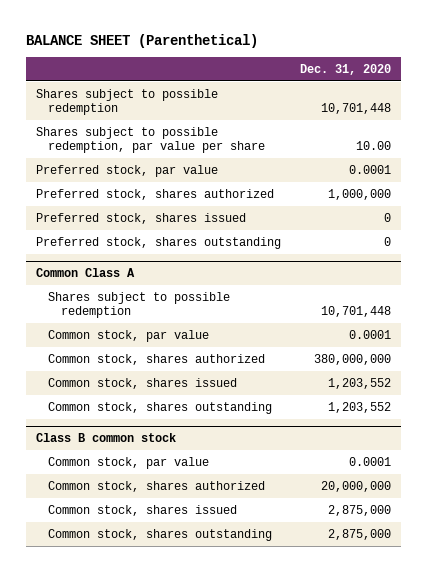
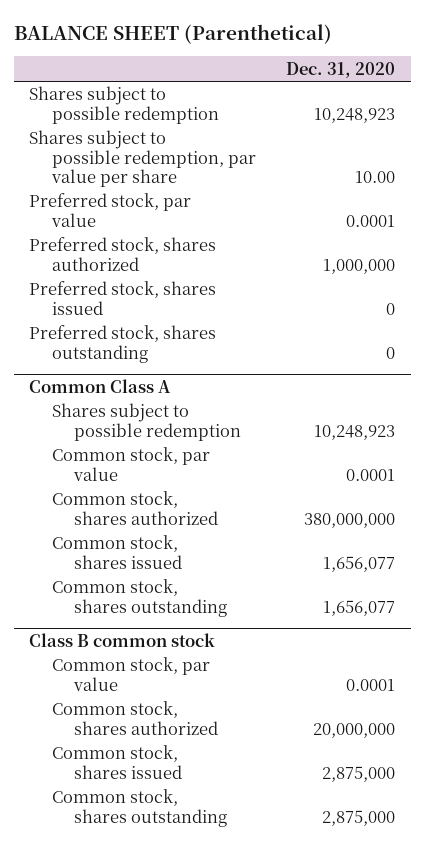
- Shares subject to possible redemption | 10,701,448
+ Shares subject to possible redemption | 10,248,923
@ Common Class A
- Shares subject to possible redemption | 10,701,448
+ Shares subject to possible redemption | 10,248,923
- Common stock, shares issued | 1,203,552
- Common stock, shares outstanding | 1,203,552
+ Common stock, shares issued | 1,656,077
+ Common stock, shares outstanding | 1,656,077

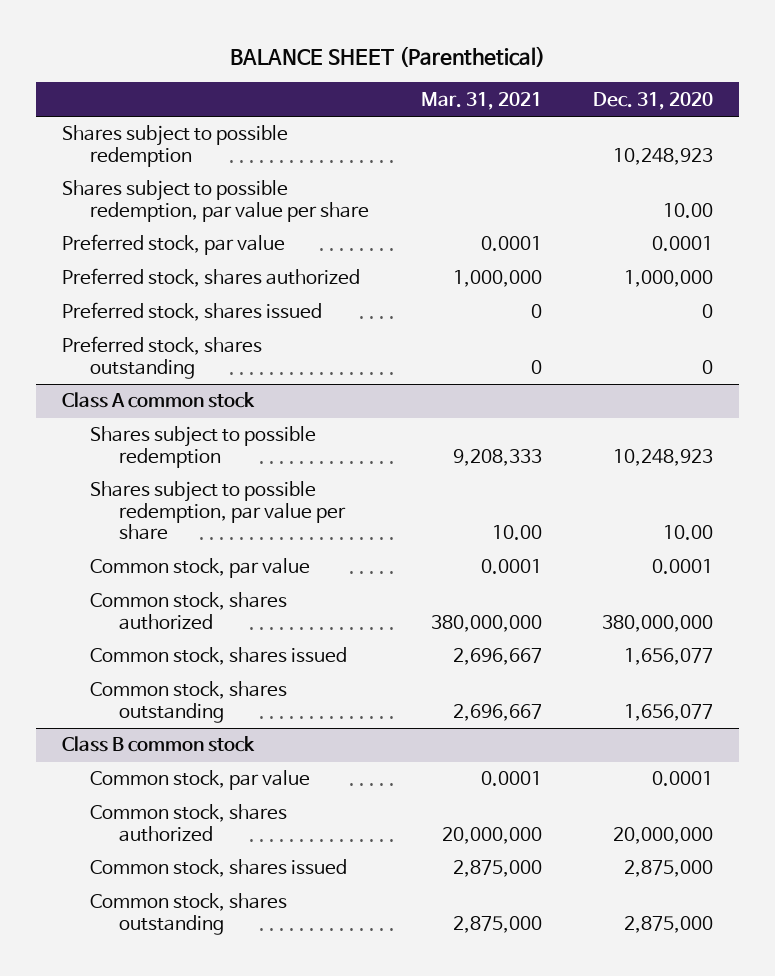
- | Dec. 31, 2020
+ | Mar. 31, 2021 | Dec. 31, 2020
- Common Class A
+ Class A common stock
+ Shares subject to possible redemption, par value per share | 10.00 | 10.00

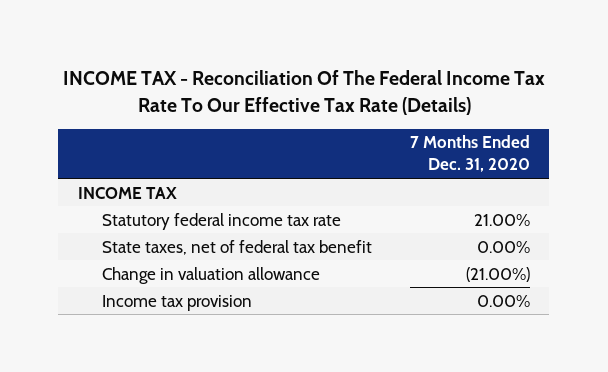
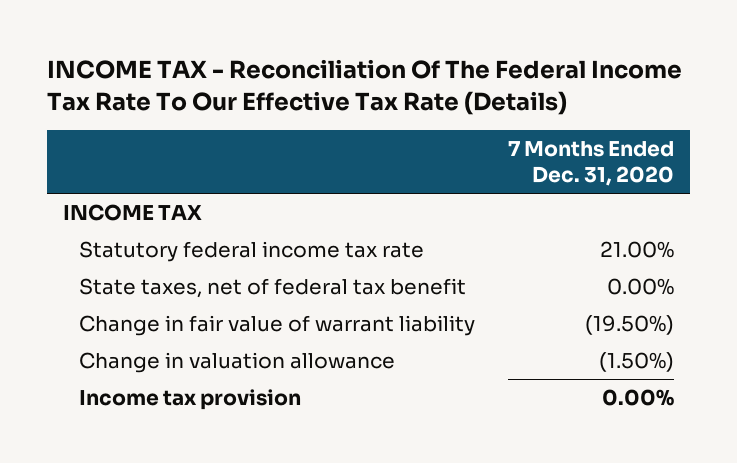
- Change in valuation allowance | (21.00%)
+ Change in fair value of warrant liability | (19.50%)
+ Change in valuation allowance | (1.50%)

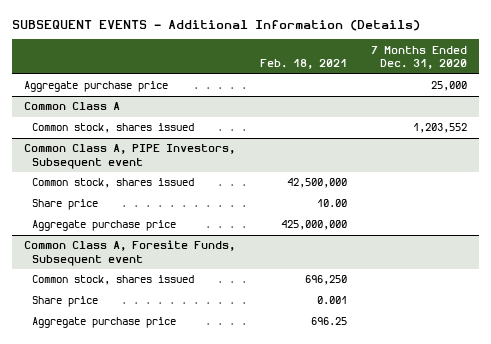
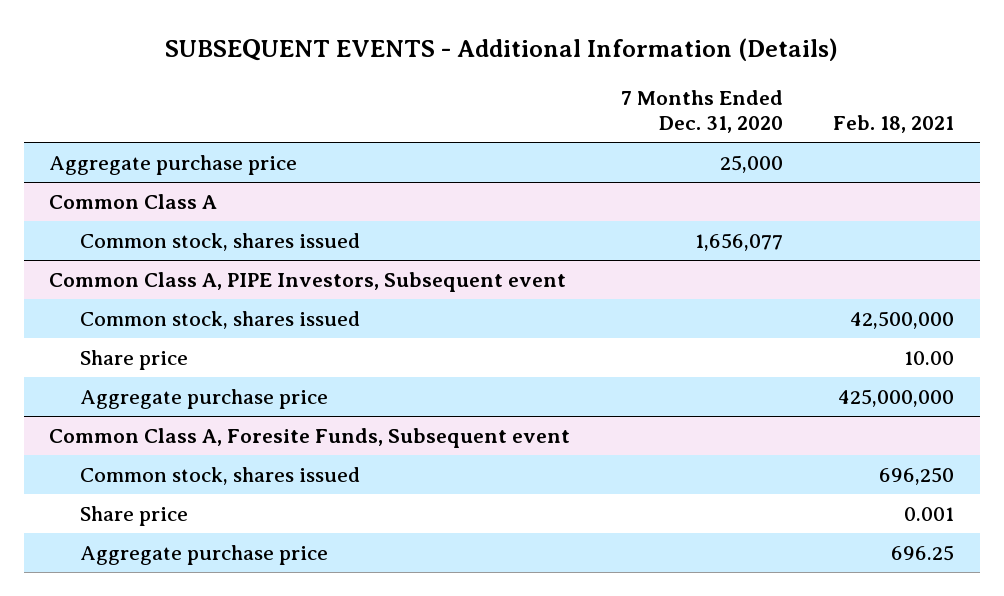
- | Feb. 18, 2021 | 7 Months Ended Dec. 31, 2020
+ | 7 Months Ended Dec. 31, 2020 | Feb. 18, 2021
@ Common Class A
- Common stock, shares issued | | 1,203,552
+ Common stock, shares issued | 1,656,077 |

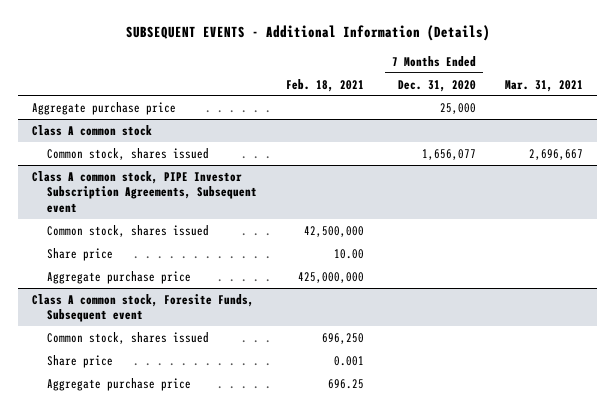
- | 7 Months Ended Dec. 31, 2020 | Feb. 18, 2021
+ | Feb. 18, 2021 | 7 Months Ended Dec. 31, 2020 | Mar. 31, 2021
- Common Class A
+ Class A common stock
- Common Class A, PIPE Investors, Subsequent event
+ Class A common stock, PIPE Investor Subscription Agreements, Subsequent event
- Common Class A, Foresite Funds, Subsequent event
+ Class A common stock, Foresite Funds, Subsequent event

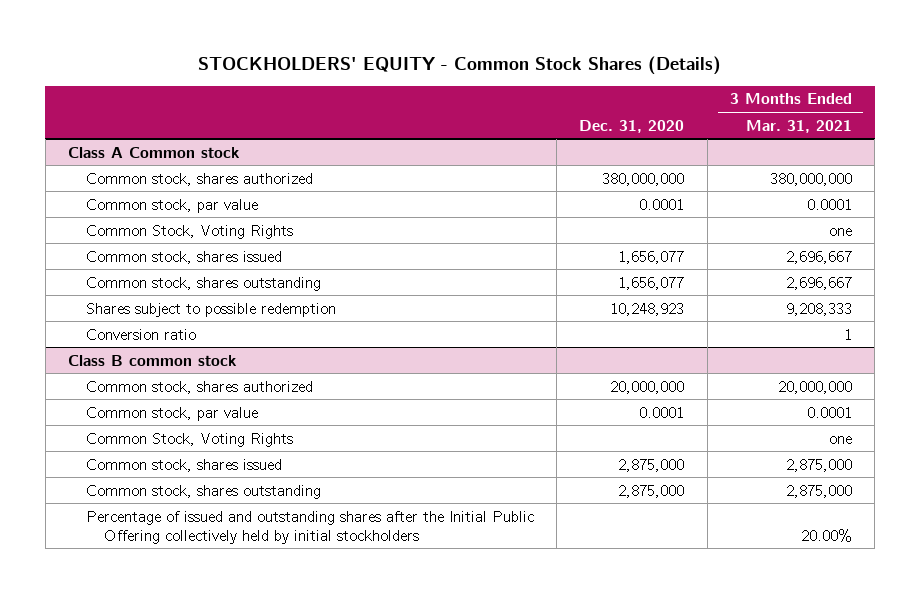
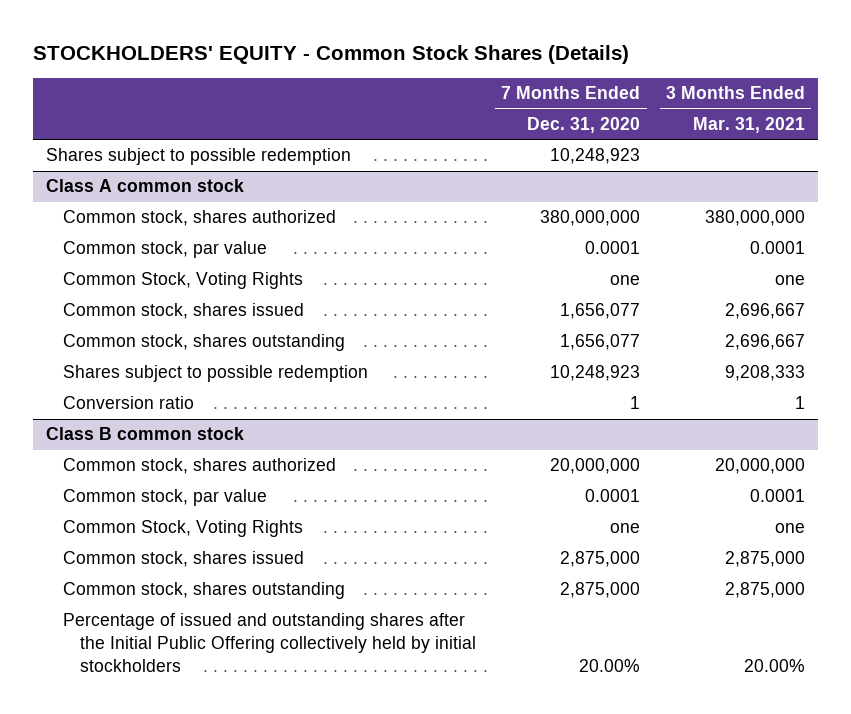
- | Dec. 31, 2020 | 3 Months Ended Mar. 31, 2021
+ | 7 Months Ended Dec. 31, 2020 | 3 Months Ended Mar. 31, 2021
- Class A Common stock
+ Shares subject to possible redemption | 10,248,923 |
+ Class A common stock

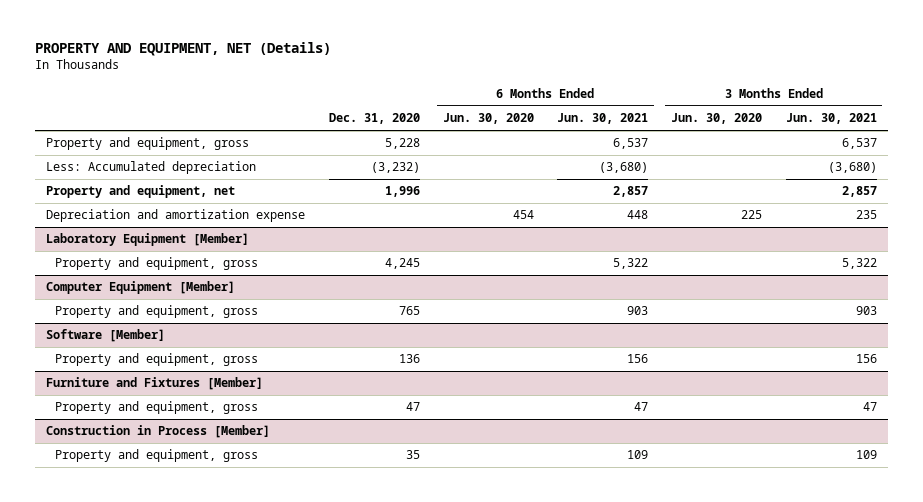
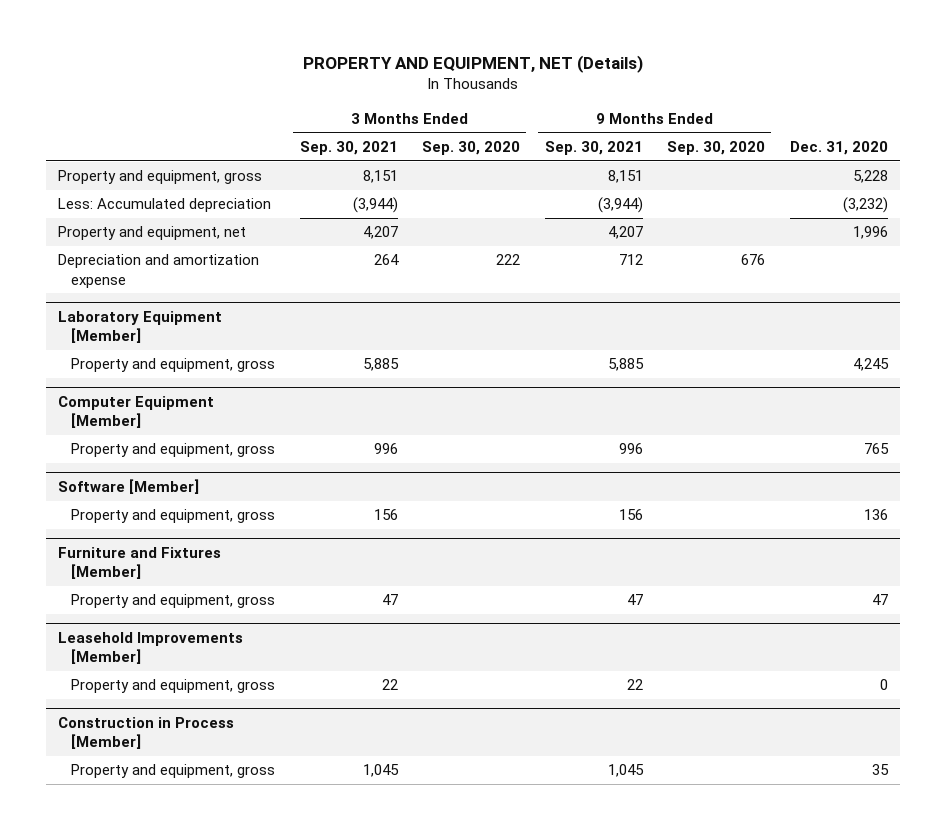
- | Dec. 31, 2020 | 6 Months Ended Jun. 30, 2020 | 6 Months Ended Jun. 30, 2021 | 3 Months Ended Jun. 30, 2020 | 3 Months Ended Jun. 30, 2021
+ | 3 Months Ended Sep. 30, 2021 | 3 Months Ended Sep. 30, 2020 | 9 Months Ended Sep. 30, 2021 | 9 Months Ended Sep. 30, 2020 | Dec. 31, 2020
+ Leasehold Improvements [Member]
+ Property and equipment, gross | 22 | | 22 | | 0

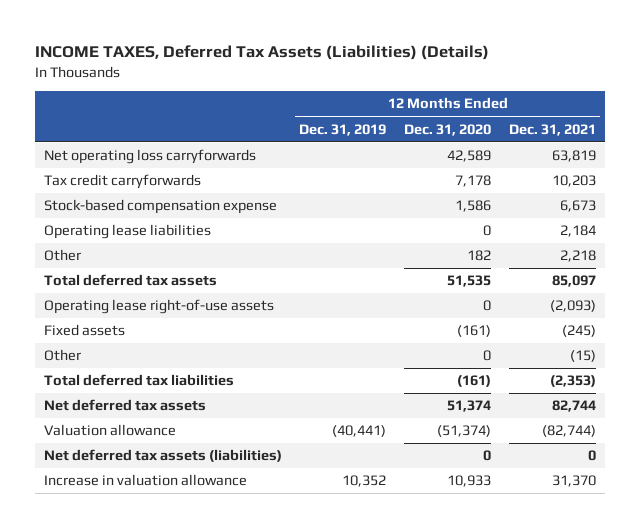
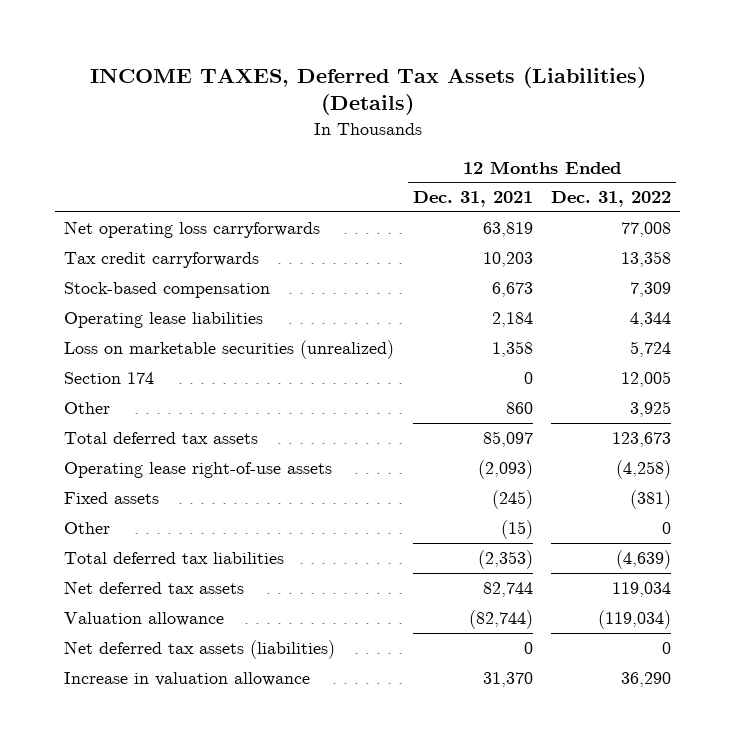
- | 12 Months Ended Dec. 31, 2019 | 12 Months Ended Dec. 31, 2020 | 12 Months Ended Dec. 31, 2021
+ | 12 Months Ended Dec. 31, 2021 | 12 Months Ended Dec. 31, 2022
- Stock-based compensation expense | | 1,586 | 6,673
+ Stock-based compensation | 6,673 | 7,309
- Other | | 182 | 2,218
+ Loss on marketable securities (unrealized) | 1,358 | 5,724
+ Section 174 | 0 | 12,005
+ Other | 860 | 3,925

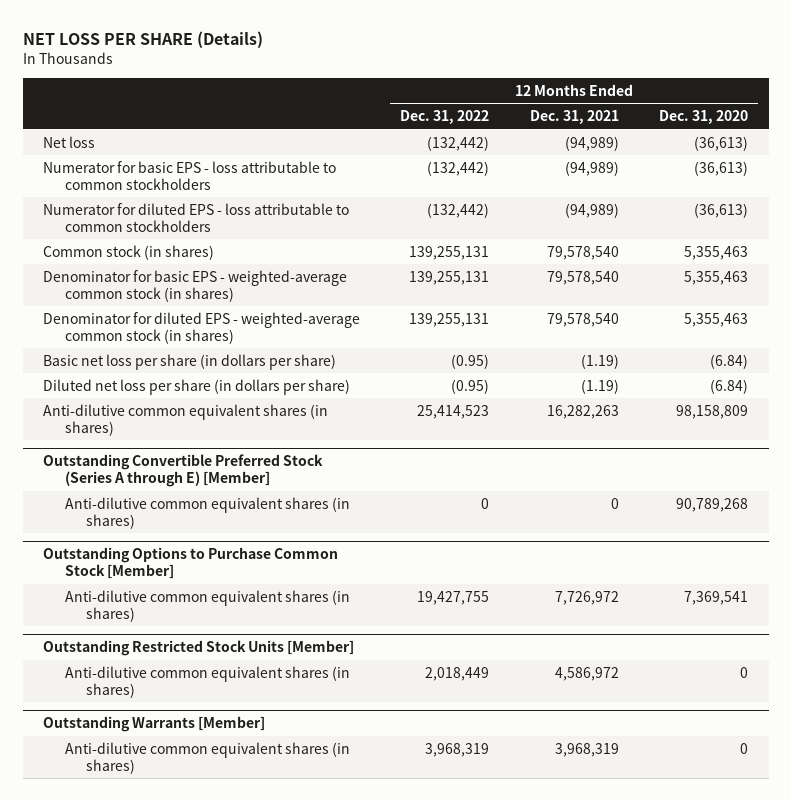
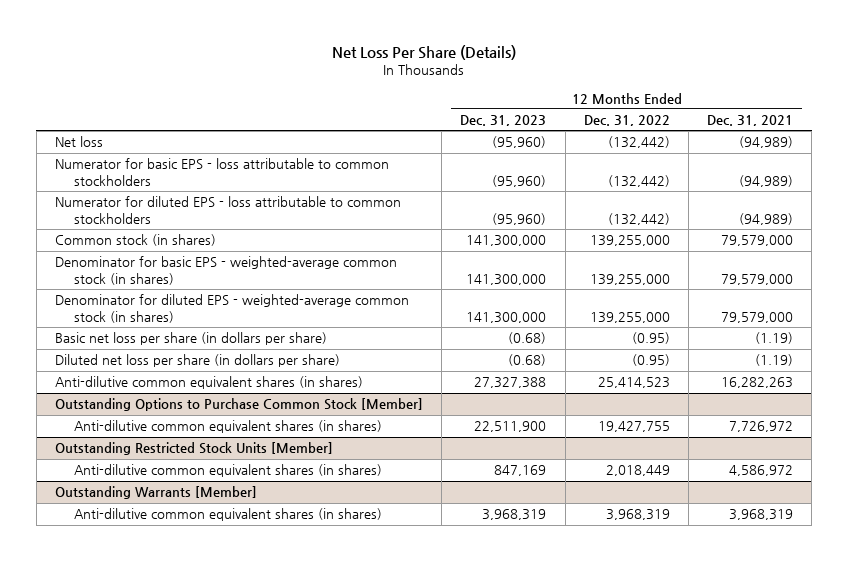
- NET LOSS PER SHARE (Details)
+ Net Loss Per Share (Details)
- | 12 Months Ended Dec. 31, 2022 | 12 Months Ended Dec. 31, 2021 | 12 Months Ended Dec. 31, 2020
+ | 12 Months Ended Dec. 31, 2023 | 12 Months Ended Dec. 31, 2022 | 12 Months Ended Dec. 31, 2021
- Common stock (in shares) | 139,255,131 | 79,578,540 | 5,355,463
- Denominator for basic EPS - weighted-average common stock (in shares) | 139,255,131 | 79,578,540 | 5,355,463
- Denominator for diluted EPS - weighted-average common stock (in shares) | 139,255,131 | 79,578,540 | 5,355,463
+ Common stock (in shares) | 141,300,000 | 139,255,000 | 79,579,000
+ Denominator for basic EPS - weighted-average common stock (in shares) | 141,300,000 | 139,255,000 | 79,579,000
+ Denominator for diluted EPS - weighted-average common stock (in shares) | 141,300,000 | 139,255,000 | 79,579,000
- Outstanding Convertible Preferred Stock (Series A through E) [Member]
- Anti-dilutive common equivalent shares (in shares) | 0 | 0 | 90,789,268

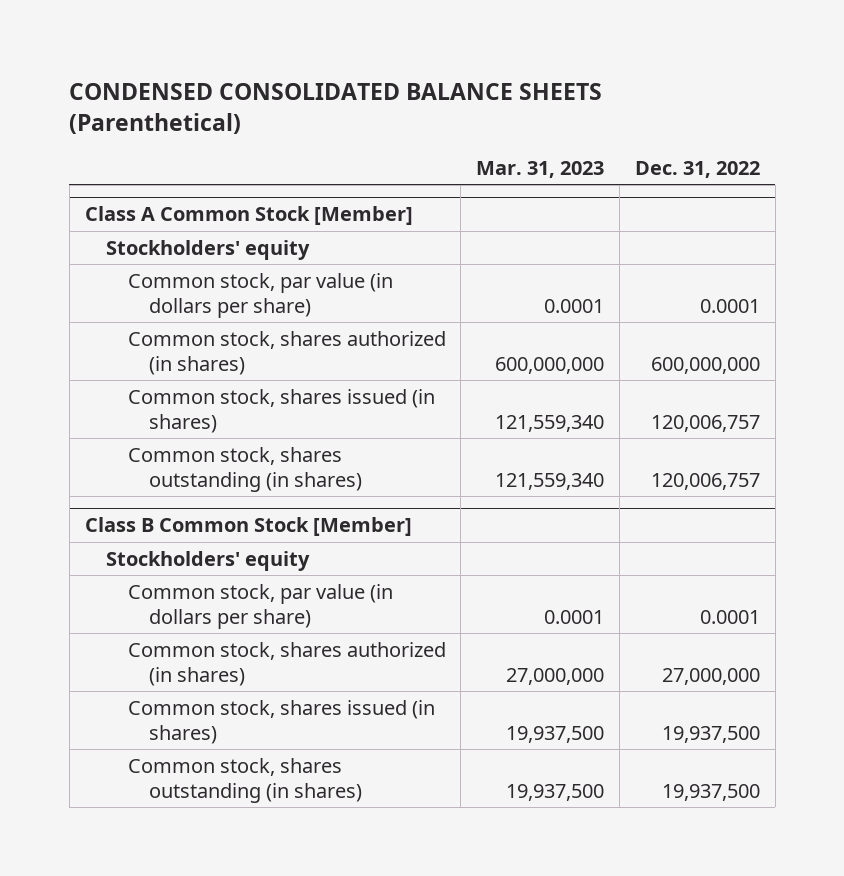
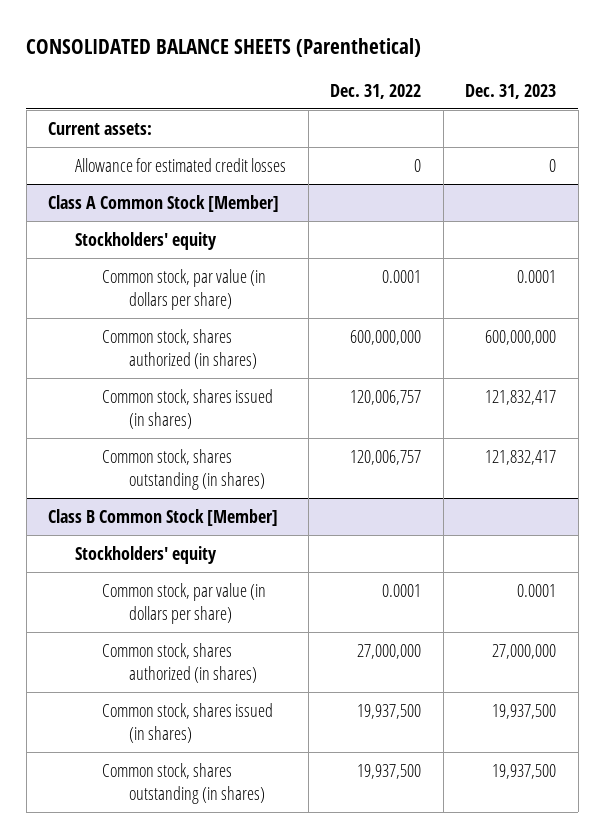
- CONDENSED CONSOLIDATED BALANCE SHEETS (Parenthetical)
+ CONSOLIDATED BALANCE SHEETS (Parenthetical)
- | Mar. 31, 2023 | Dec. 31, 2022
+ | Dec. 31, 2022 | Dec. 31, 2023
+ Current assets:
+ Allowance for estimated credit losses | 0 | 0

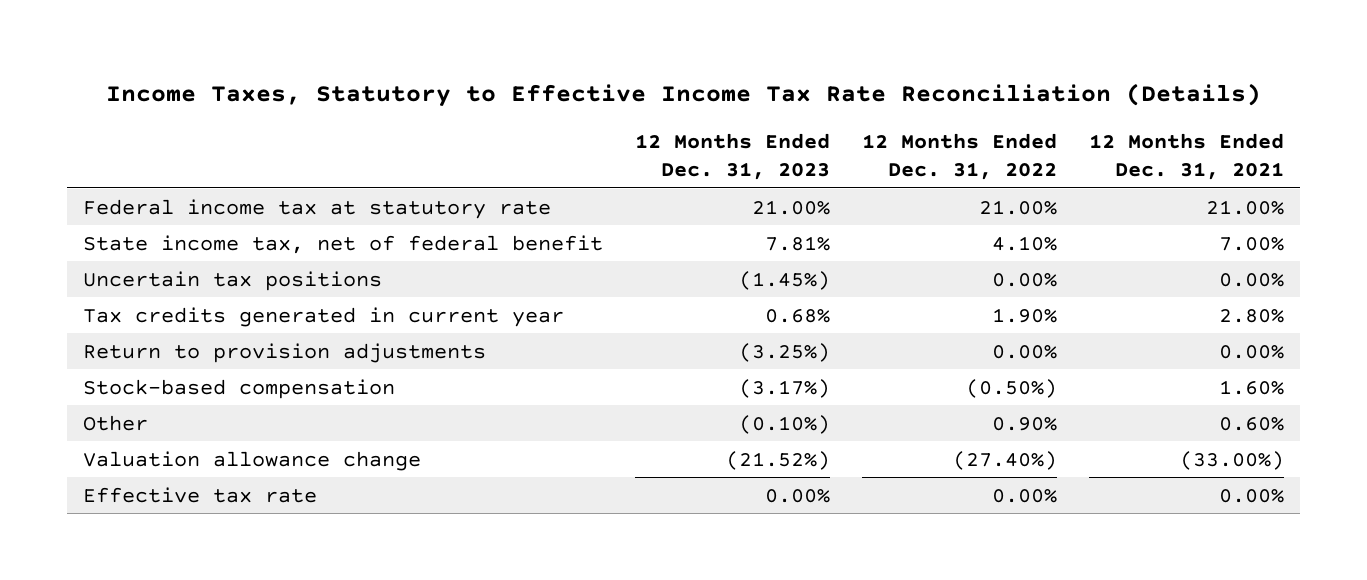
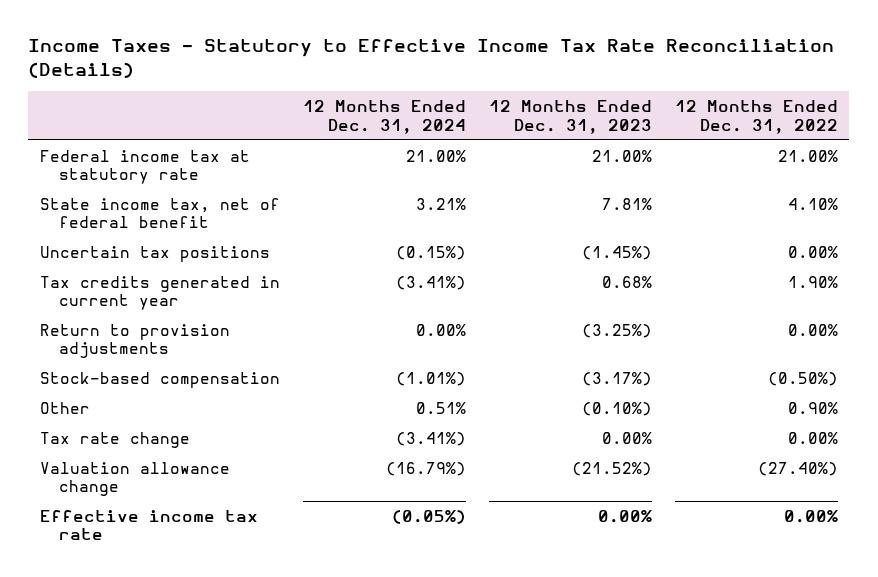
- Income Taxes, Statutory to Effective Income Tax Rate Reconciliation (Details)
+ Income Taxes - Statutory to Effective Income Tax Rate Reconciliation (Details)
- | 12 Months Ended Dec. 31, 2023 | 12 Months Ended Dec. 31, 2022 | 12 Months Ended Dec. 31, 2021
+ | 12 Months Ended Dec. 31, 2024 | 12 Months Ended Dec. 31, 2023 | 12 Months Ended Dec. 31, 2022
+ Tax rate change | (3.41%) | 0.00% | 0.00%
- Effective tax rate | 0.00% | 0.00% | 0.00%
+ Effective income tax rate | (0.05%) | 0.00% | 0.00%

